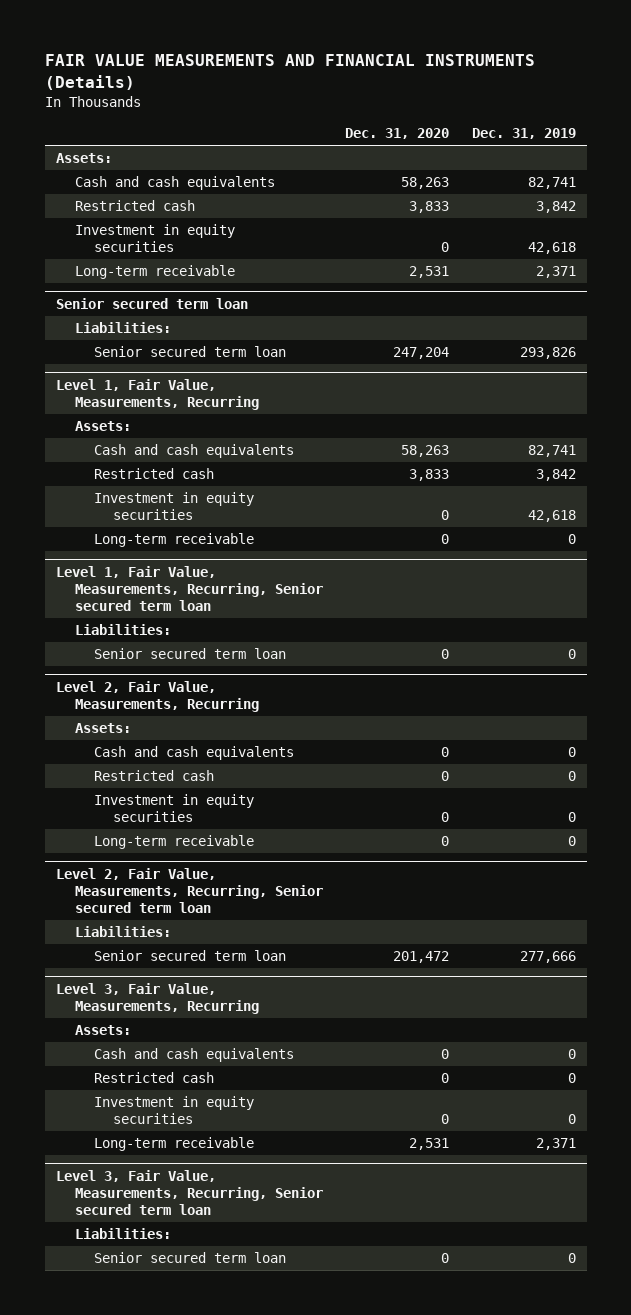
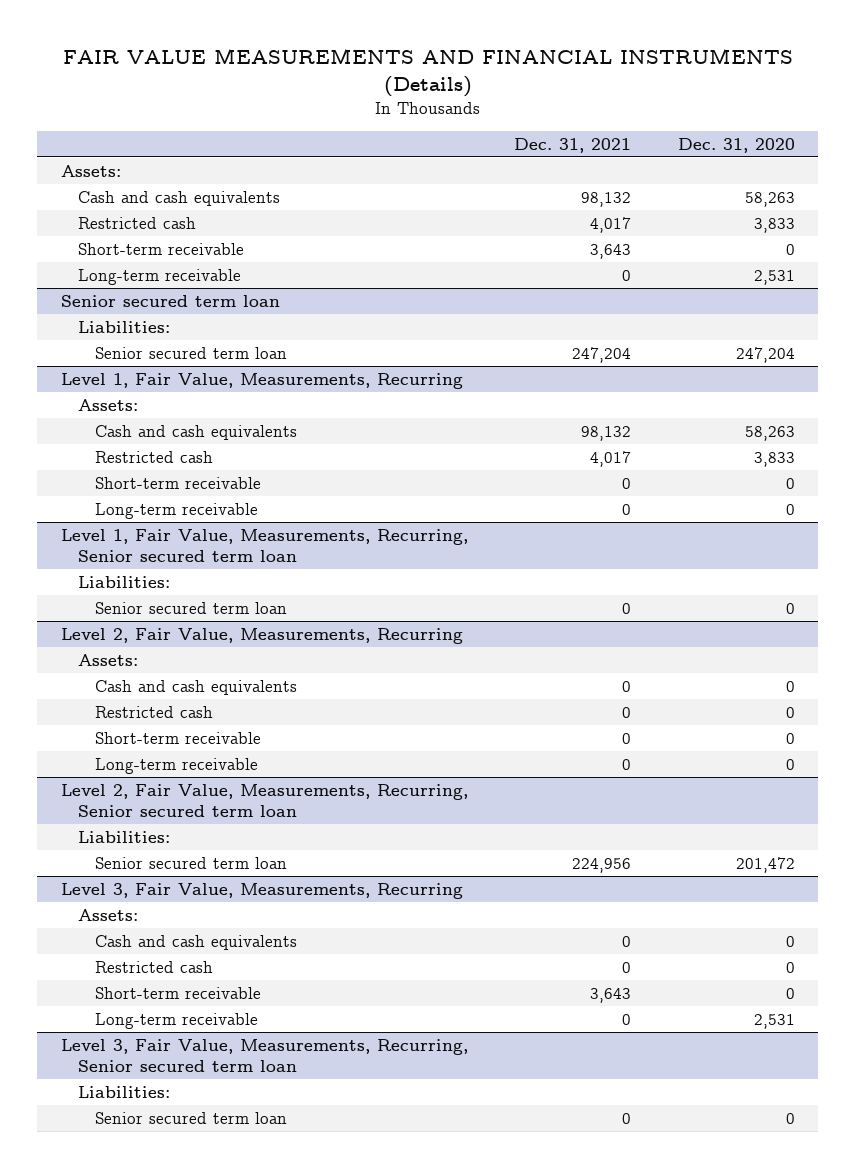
- | Dec. 31, 2020 | Dec. 31, 2019
+ | Dec. 31, 2021 | Dec. 31, 2020
- Investment in equity securities | 0 | 42,618
+ Short-term receivable | 3,643 | 0
@ Level 1, Fair Value, Measurements, Recurring
- Investment in equity securities | 0 | 42,618
+ Short-term receivable | 0 | 0
@ Level 2, Fair Value, Measurements, Recurring
- Investment in equity securities | 0 | 0
+ Short-term receivable | 0 | 0
@ Level 3, Fair Value, Measurements, Recurring
- Investment in equity securities | 0 | 0
+ Short-term receivable | 3,643 | 0

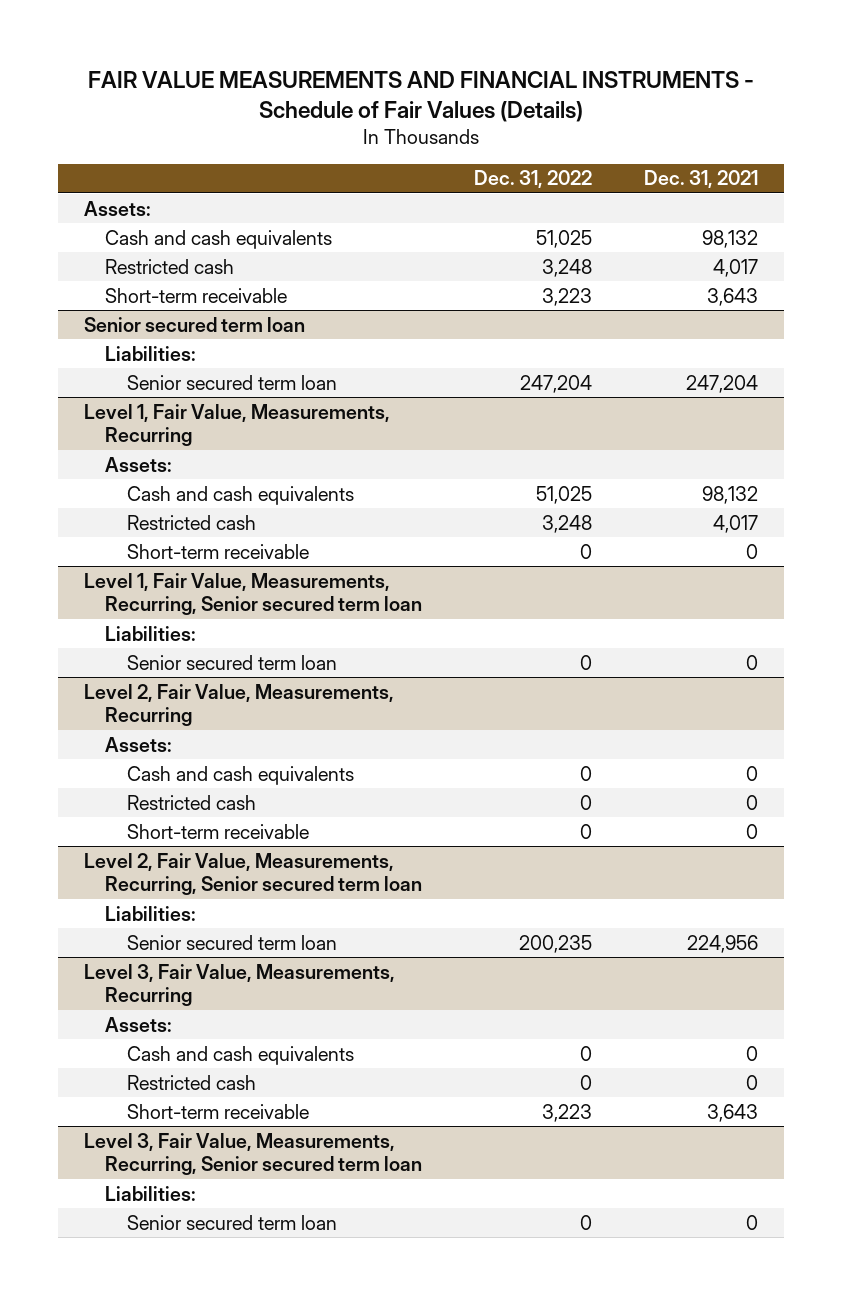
- FAIR VALUE MEASUREMENTS AND FINANCIAL INSTRUMENTS (Details)
+ FAIR VALUE MEASUREMENTS AND FINANCIAL INSTRUMENTS - Schedule of Fair Values (Details)
- | Dec. 31, 2021 | Dec. 31, 2020
+ | Dec. 31, 2022 | Dec. 31, 2021
- Long-term receivable | 0 | 2,531
@ Level 1, Fair Value, Measurements, Recurring
- Long-term receivable | 0 | 0
@ Level 2, Fair Value, Measurements, Recurring
- Long-term receivable | 0 | 0
@ Level 3, Fair Value, Measurements, Recurring
- Long-term receivable | 0 | 2,531

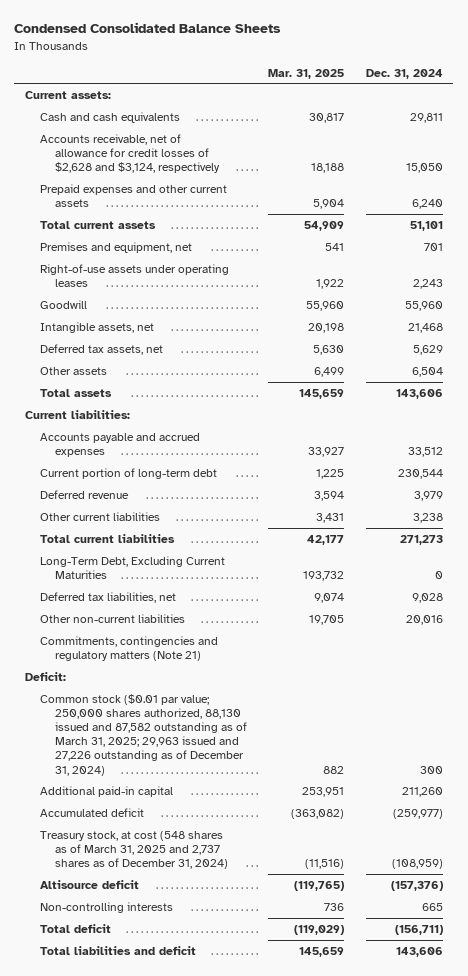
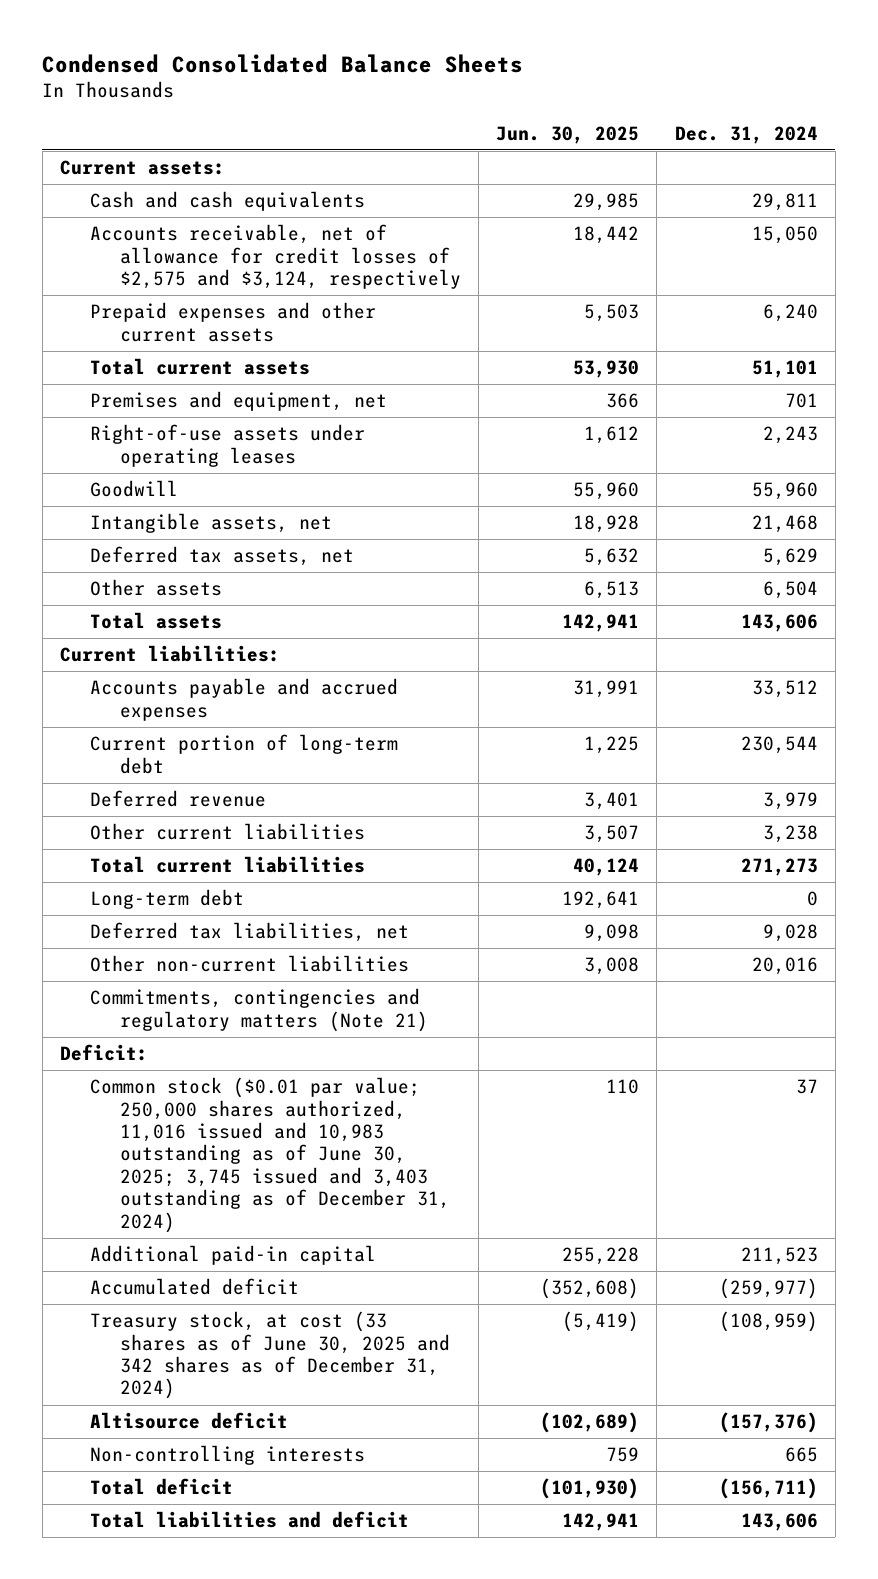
- | Mar. 31, 2025 | Dec. 31, 2024
+ | Jun. 30, 2025 | Dec. 31, 2024
- Accounts receivable, net of allowance for credit losses of $2,628 and $3,124, respectively | 18,188 | 15,050
+ Accounts receivable, net of allowance for credit losses of $2,575 and $3,124, respectively | 18,442 | 15,050
- Long-Term Debt, Excluding Current Maturities | 193,732 | 0
+ Long-term debt | 192,641 | 0
- Common stock ($0.01 par value; 250,000 shares authorized, 88,130 issued and 87,582 outstanding as of March 31, 2025; 29,963 issued and 27,226 outstanding as of December 31, 2024) | 882 | 300
- Additional paid-in capital | 253,951 | 211,260
+ Common stock ($0.01 par value; 250,000 shares authorized, 11,016 issued and 10,983 outstanding as of June 30, 2025; 3,745 issued and 3,403 outstanding as of December 31, 2024) | 110 | 37
+ Additional paid-in capital | 255,228 | 211,523
- Treasury stock, at cost (548 shares as of March 31, 2025 and 2,737 shares as of December 31, 2024) | (11,516) | (108,959)
+ Treasury stock, at cost (33 shares as of June 30, 2025 and 342 shares as of December 31, 2024) | (5,419) | (108,959)

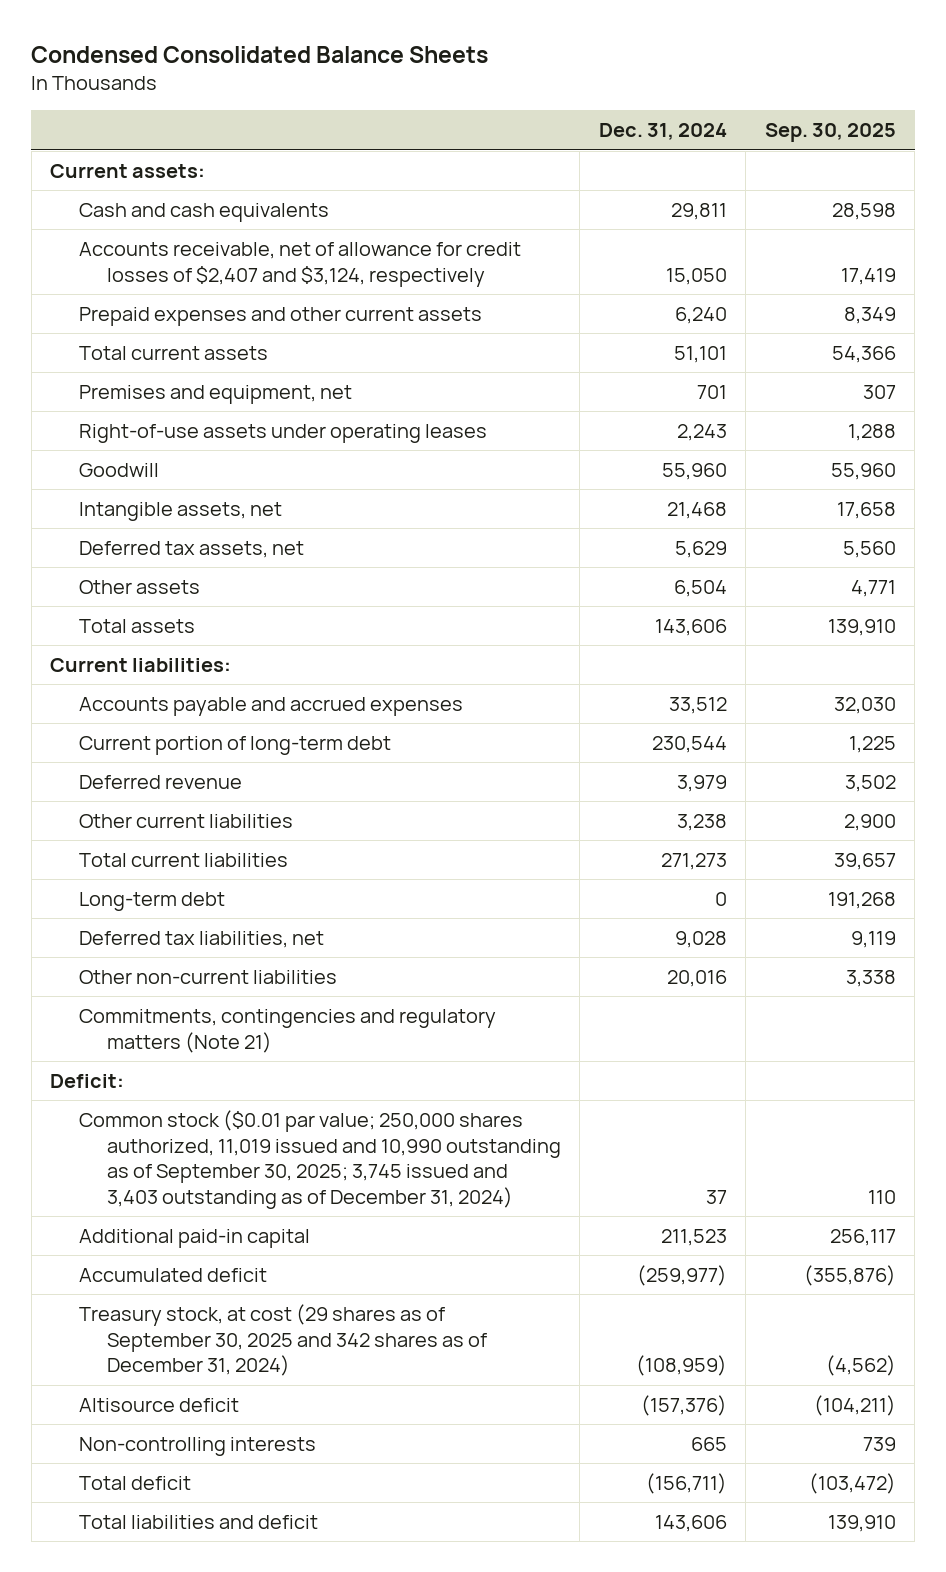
- | Jun. 30, 2025 | Dec. 31, 2024
+ | Dec. 31, 2024 | Sep. 30, 2025
- Accounts receivable, net of allowance for credit losses of $2,575 and $3,124, respectively | 18,442 | 15,050
+ Accounts receivable, net of allowance for credit losses of $2,407 and $3,124, respectively | 15,050 | 17,419
- Common stock ($0.01 par value; 250,000 shares authorized, 11,016 issued and 10,983 outstanding as of June 30, 2025; 3,745 issued and 3,403 outstanding as of December 31, 2024) | 110 | 37
+ Common stock ($0.01 par value; 250,000 shares authorized, 11,019 issued and 10,990 outstanding as of September 30, 2025; 3,745 issued and 3,403 outstanding as of December 31, 2024) | 37 | 110
- Treasury stock, at cost (33 shares as of June 30, 2025 and 342 shares as of December 31, 2024) | (5,419) | (108,959)
+ Treasury stock, at cost (29 shares as of September 30, 2025 and 342 shares as of December 31, 2024) | (108,959) | (4,562)

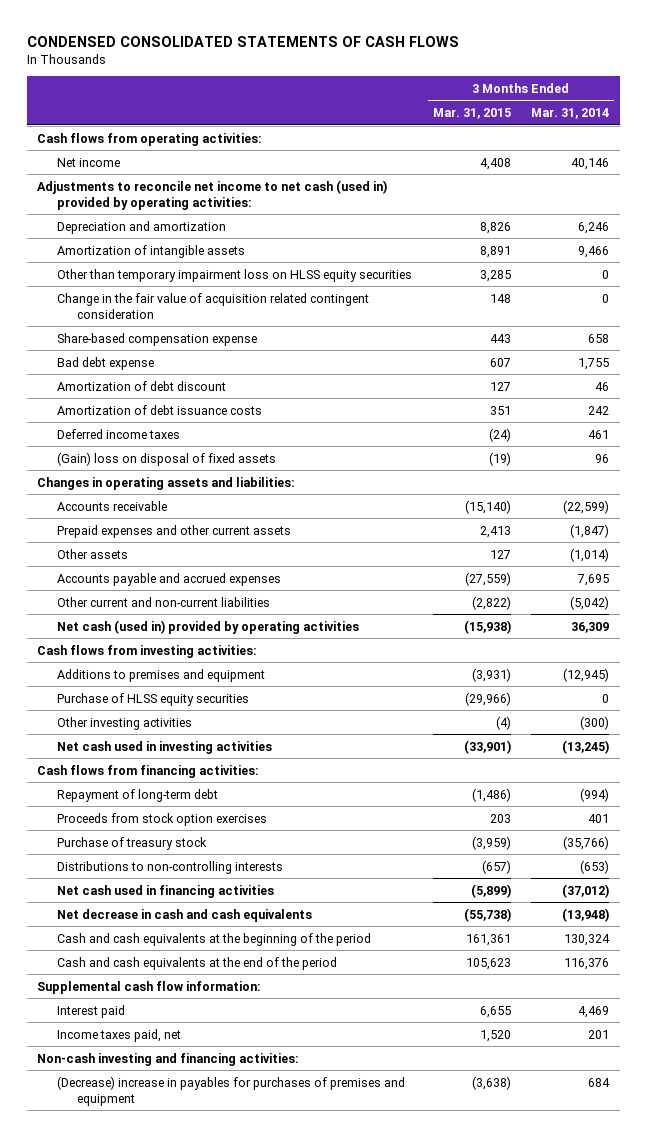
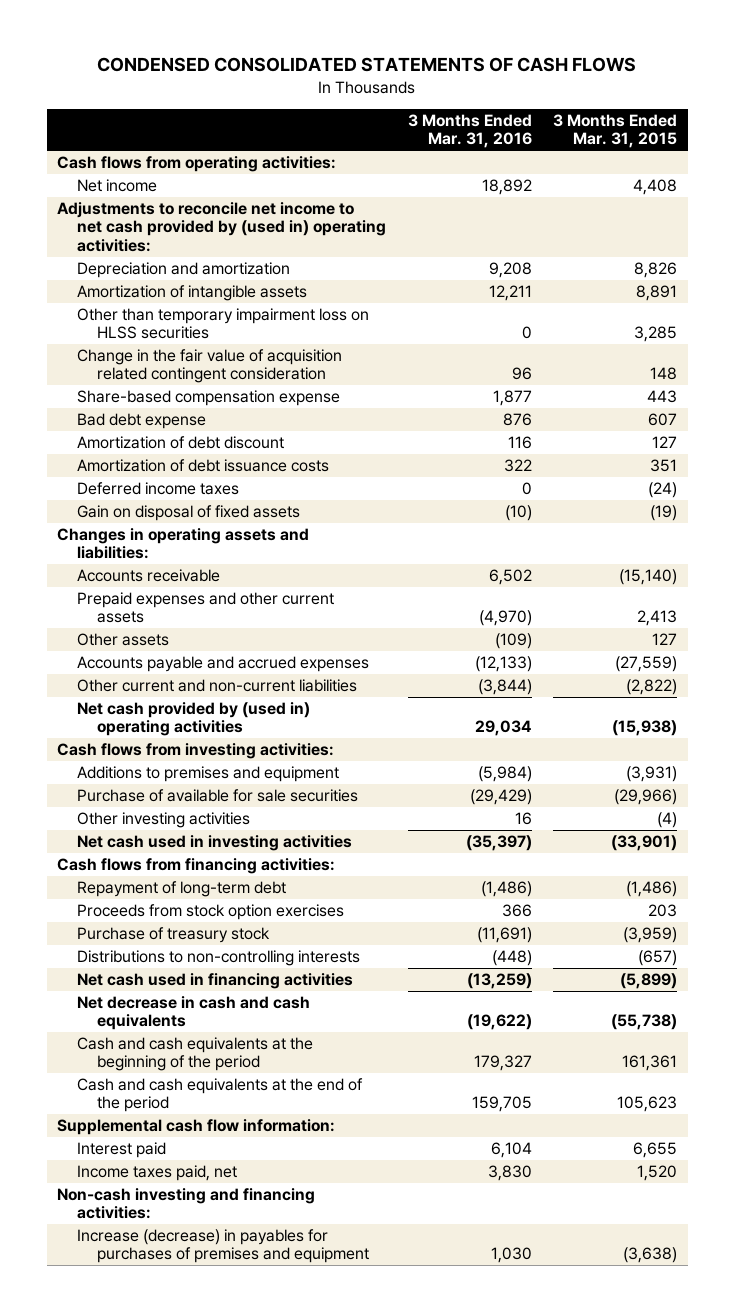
- | 3 Months Ended Mar. 31, 2015 | 3 Months Ended Mar. 31, 2014
+ | 3 Months Ended Mar. 31, 2016 | 3 Months Ended Mar. 31, 2015
- Adjustments to reconcile net income to net cash (used in) provided by operating activities:
+ Adjustments to reconcile net income to net cash provided by (used in) operating activities:
- Other than temporary impairment loss on HLSS equity securities | 3,285 | 0
+ Other than temporary impairment loss on HLSS securities | 0 | 3,285
- (Gain) loss on disposal of fixed assets | (19) | 96
+ Gain on disposal of fixed assets | (10) | (19)
- Net cash (used in) provided by operating activities | (15,938) | 36,309
+ Net cash provided by (used in) operating activities | 29,034 | (15,938)
- Purchase of HLSS equity securities | (29,966) | 0
+ Purchase of available for sale securities | (29,429) | (29,966)
- (Decrease) increase in payables for purchases of premises and equipment | (3,638) | 684
+ Increase (decrease) in payables for purchases of premises and equipment | 1,030 | (3,638)

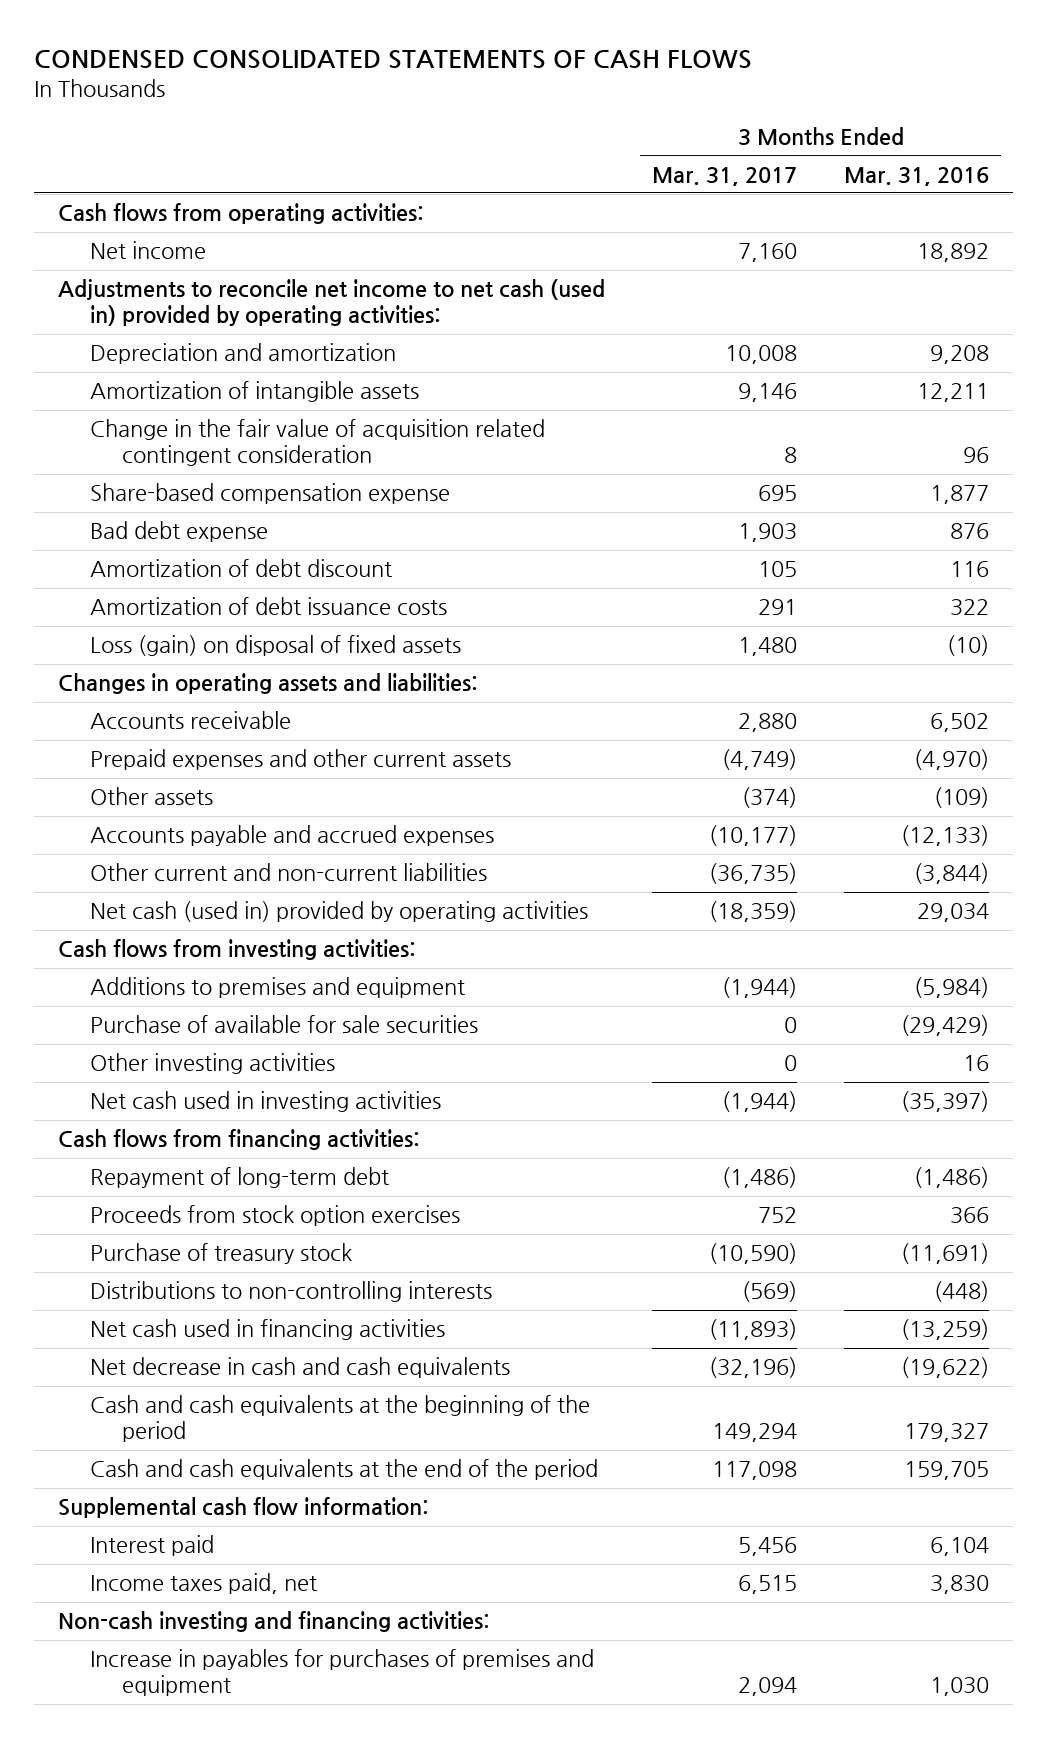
- | 3 Months Ended Mar. 31, 2016 | 3 Months Ended Mar. 31, 2015
+ | 3 Months Ended Mar. 31, 2017 | 3 Months Ended Mar. 31, 2016
- Adjustments to reconcile net income to net cash provided by (used in) operating activities:
+ Adjustments to reconcile net income to net cash (used in) provided by operating activities:
- Other than temporary impairment loss on HLSS securities | 0 | 3,285
- Deferred income taxes | 0 | (24)
- Gain on disposal of fixed assets | (10) | (19)
+ Loss (gain) on disposal of fixed assets | 1,480 | (10)
- Net cash provided by (used in) operating activities | 29,034 | (15,938)
+ Net cash (used in) provided by operating activities | (18,359) | 29,034
- Increase (decrease) in payables for purchases of premises and equipment | 1,030 | (3,638)
+ Increase in payables for purchases of premises and equipment | 2,094 | 1,030

